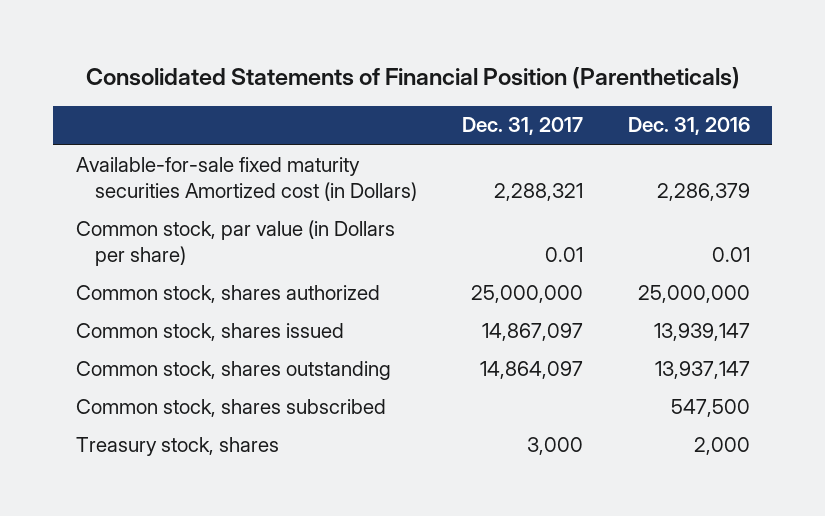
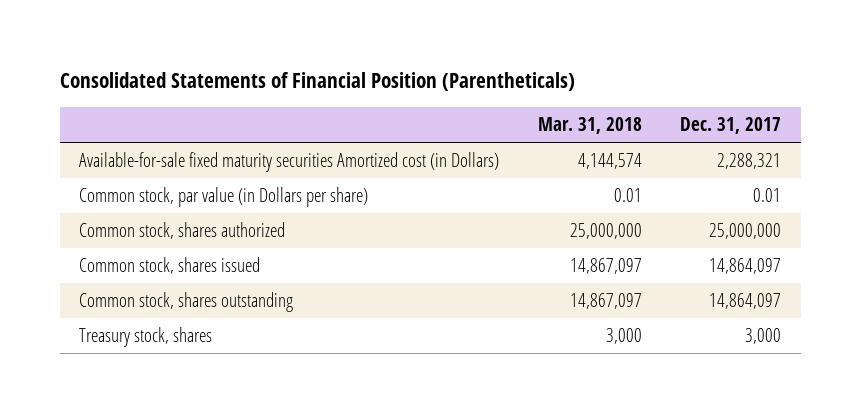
- | Dec. 31, 2017 | Dec. 31, 2016
+ | Mar. 31, 2018 | Dec. 31, 2017
- Common stock, shares issued | 14,867,097 | 13,939,147
+ Common stock, shares issued | 14,867,097 | 14,864,097
- Common stock, shares subscribed | | 547,500

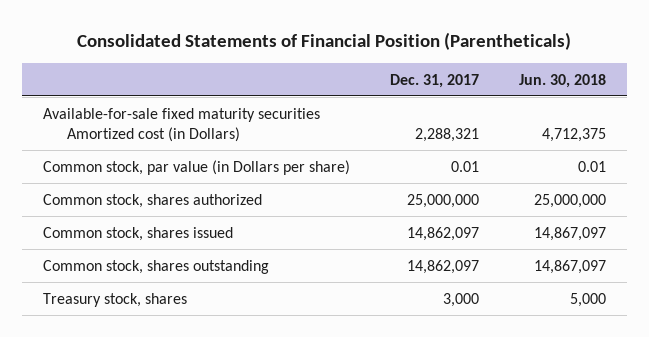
- | Mar. 31, 2018 | Dec. 31, 2017
+ | Dec. 31, 2017 | Jun. 30, 2018
- Common stock, shares issued | 14,867,097 | 14,864,097
- Common stock, shares outstanding | 14,867,097 | 14,864,097
+ Common stock, shares issued | 14,862,097 | 14,867,097
+ Common stock, shares outstanding | 14,862,097 | 14,867,097

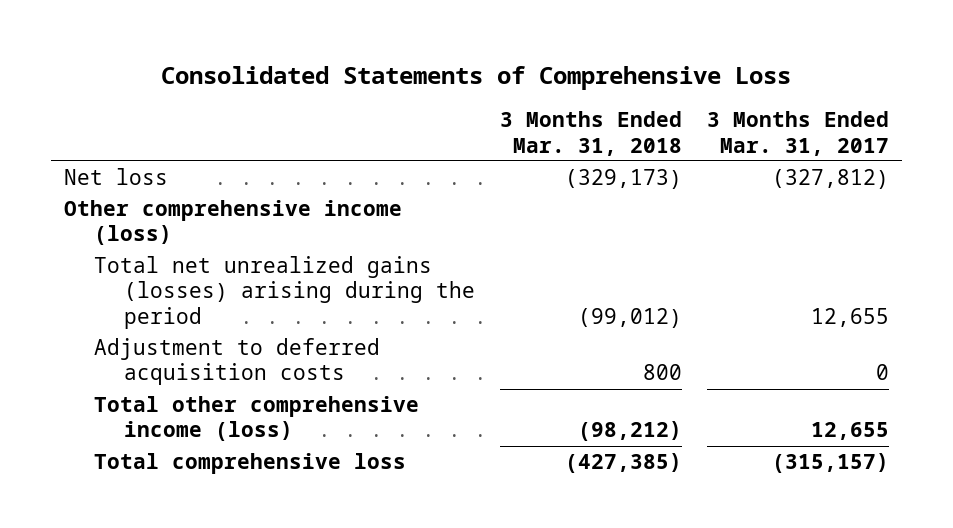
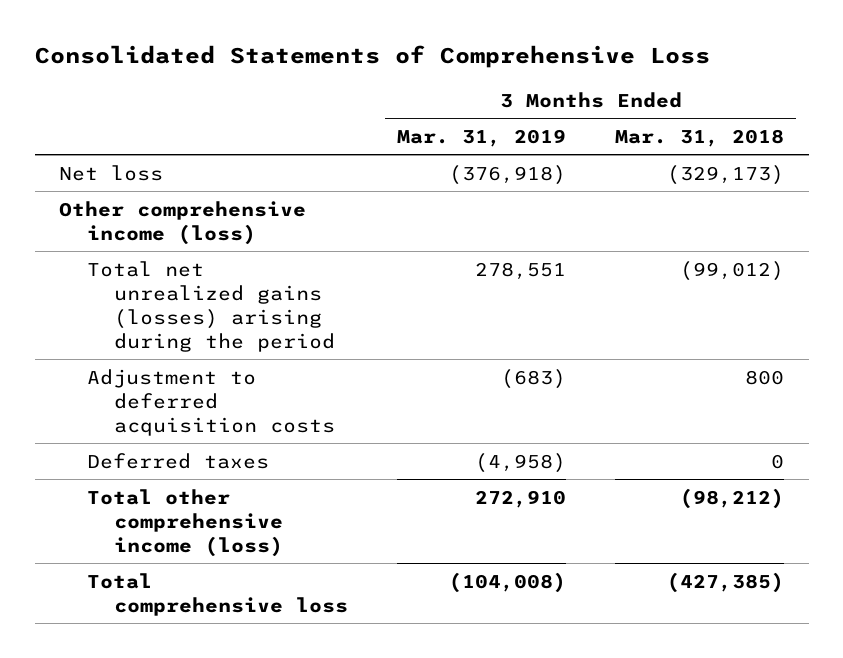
- | 3 Months Ended Mar. 31, 2018 | 3 Months Ended Mar. 31, 2017
+ | 3 Months Ended Mar. 31, 2019 | 3 Months Ended Mar. 31, 2018
+ Deferred taxes | (4,958) | 0

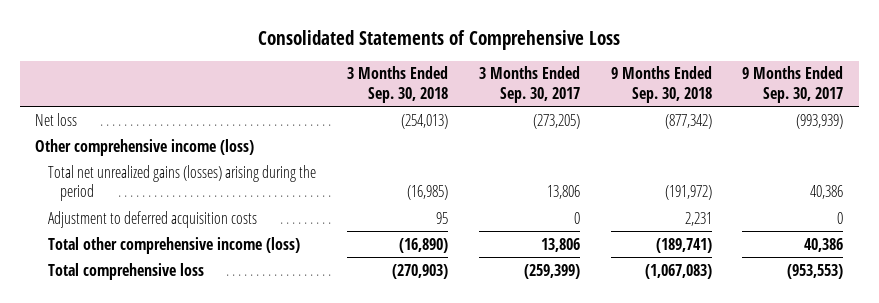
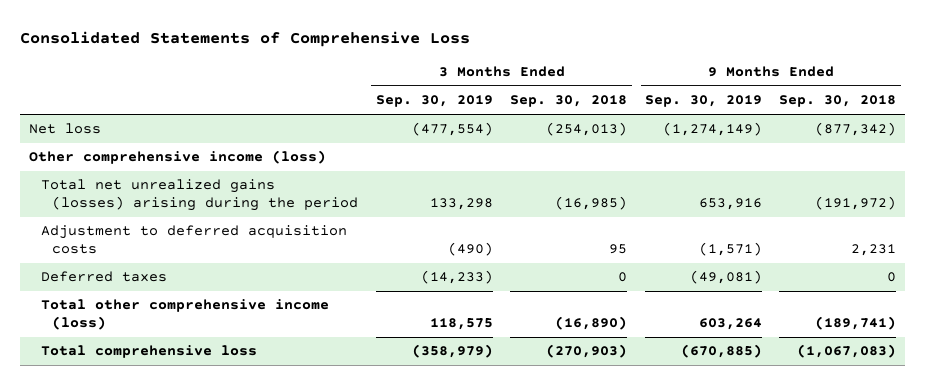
- | 3 Months Ended Sep. 30, 2018 | 3 Months Ended Sep. 30, 2017 | 9 Months Ended Sep. 30, 2018 | 9 Months Ended Sep. 30, 2017
+ | 3 Months Ended Sep. 30, 2019 | 3 Months Ended Sep. 30, 2018 | 9 Months Ended Sep. 30, 2019 | 9 Months Ended Sep. 30, 2018
+ Deferred taxes | (14,233) | 0 | (49,081) | 0

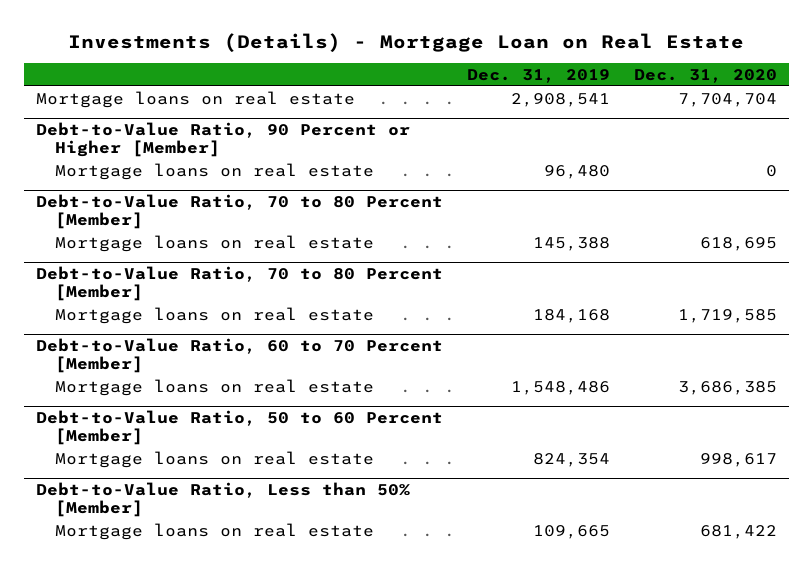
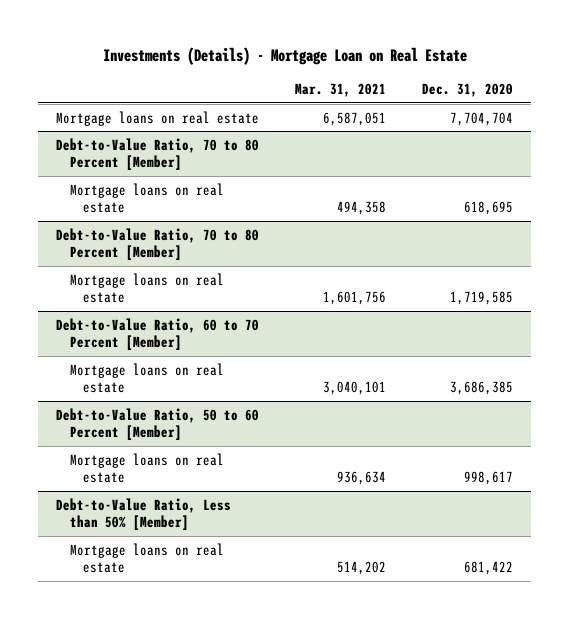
- | Dec. 31, 2019 | Dec. 31, 2020
+ | Mar. 31, 2021 | Dec. 31, 2020
- Debt-to-Value Ratio, 90 Percent or Higher [Member]
- Mortgage loans on real estate | 96,480 | 0

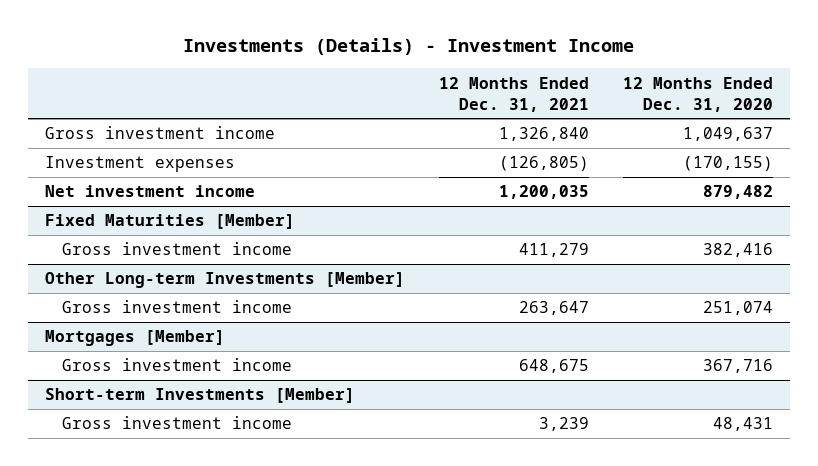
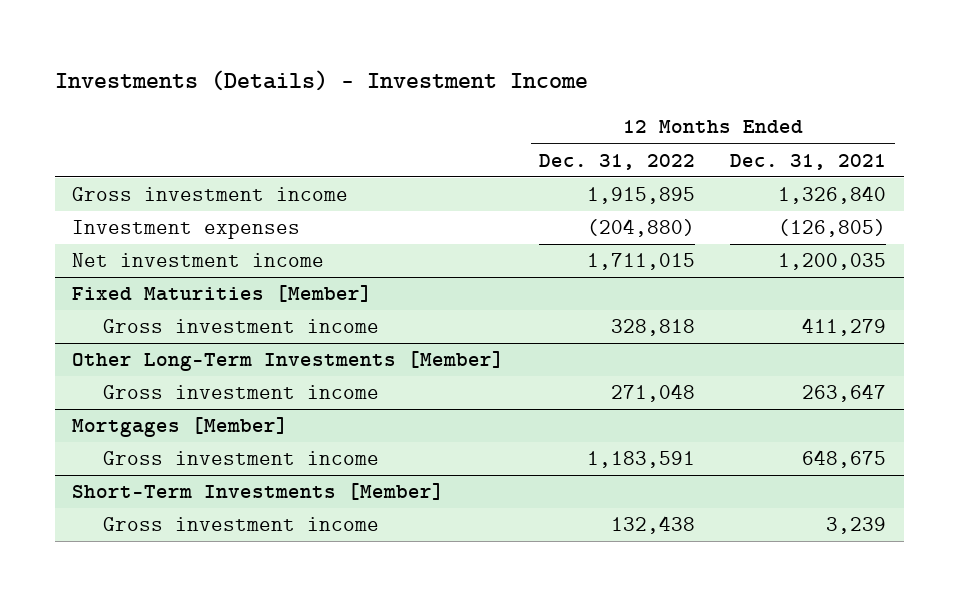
- | 12 Months Ended Dec. 31, 2021 | 12 Months Ended Dec. 31, 2020
+ | 12 Months Ended Dec. 31, 2022 | 12 Months Ended Dec. 31, 2021
- Other Long-term Investments [Member]
+ Other Long-Term Investments [Member]
- Short-term Investments [Member]
+ Short-Term Investments [Member]

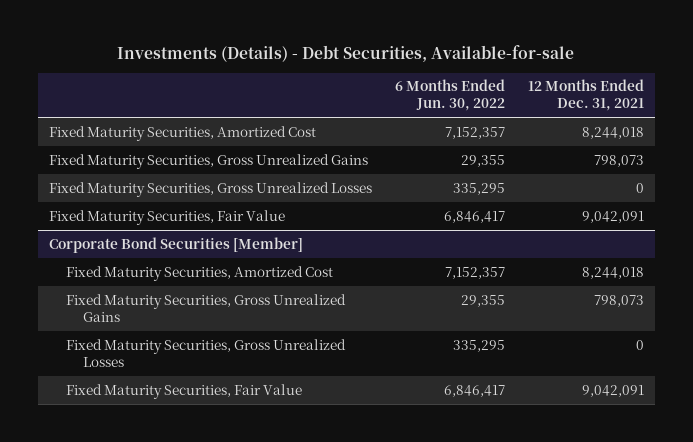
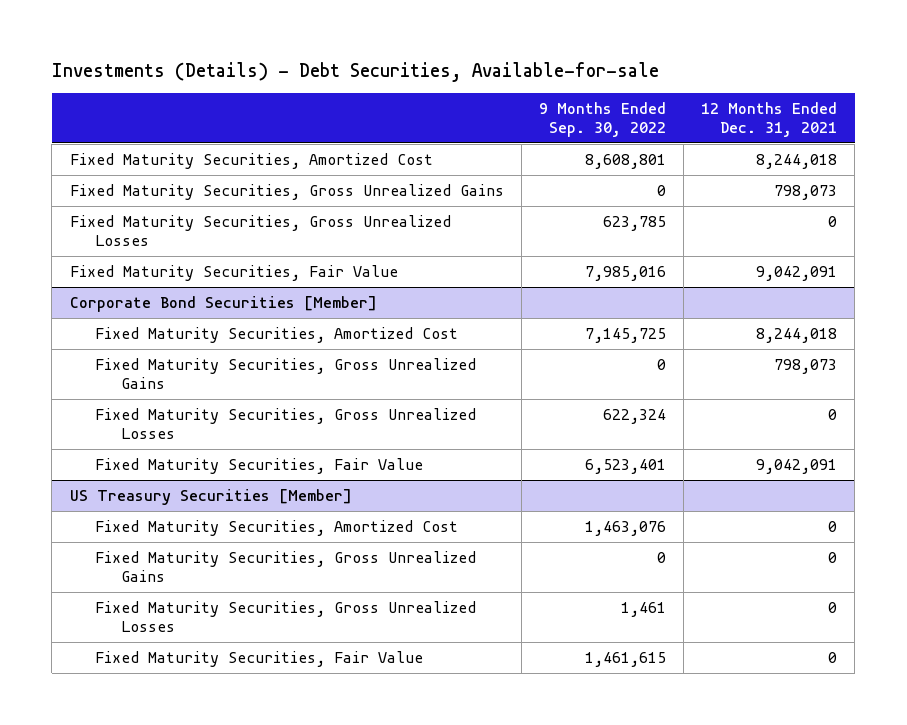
- | 6 Months Ended Jun. 30, 2022 | 12 Months Ended Dec. 31, 2021
+ | 9 Months Ended Sep. 30, 2022 | 12 Months Ended Dec. 31, 2021
+ US Treasury Securities [Member]
+ Fixed Maturity Securities, Amortized Cost | 1,463,076 | 0
+ Fixed Maturity Securities, Gross Unrealized Gains | 0 | 0
+ Fixed Maturity Securities, Gross Unrealized Losses | 1,461 | 0
+ Fixed Maturity Securities, Fair Value | 1,461,615 | 0

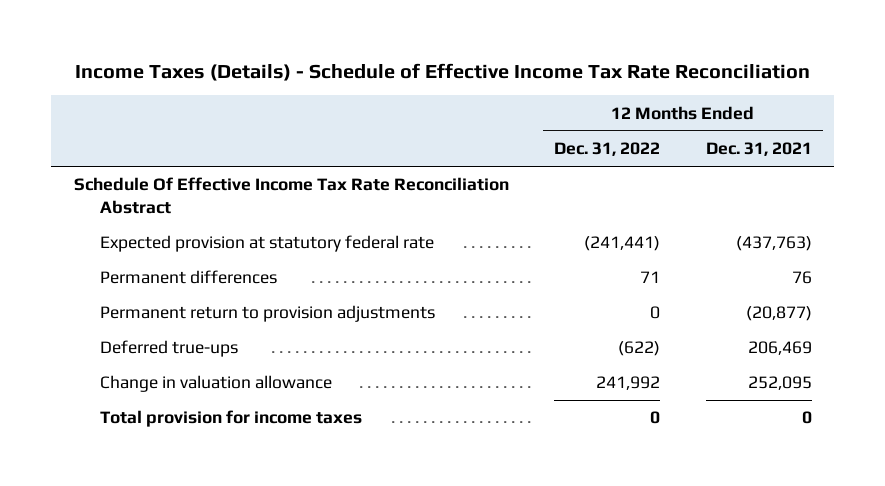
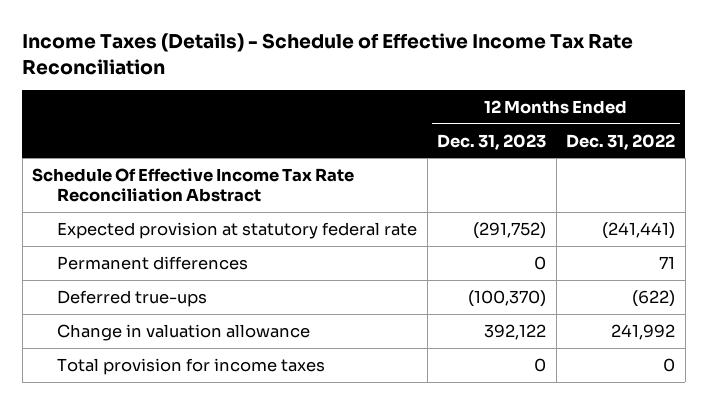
- | 12 Months Ended Dec. 31, 2022 | 12 Months Ended Dec. 31, 2021
+ | 12 Months Ended Dec. 31, 2023 | 12 Months Ended Dec. 31, 2022
- Permanent return to provision adjustments | 0 | (20,877)

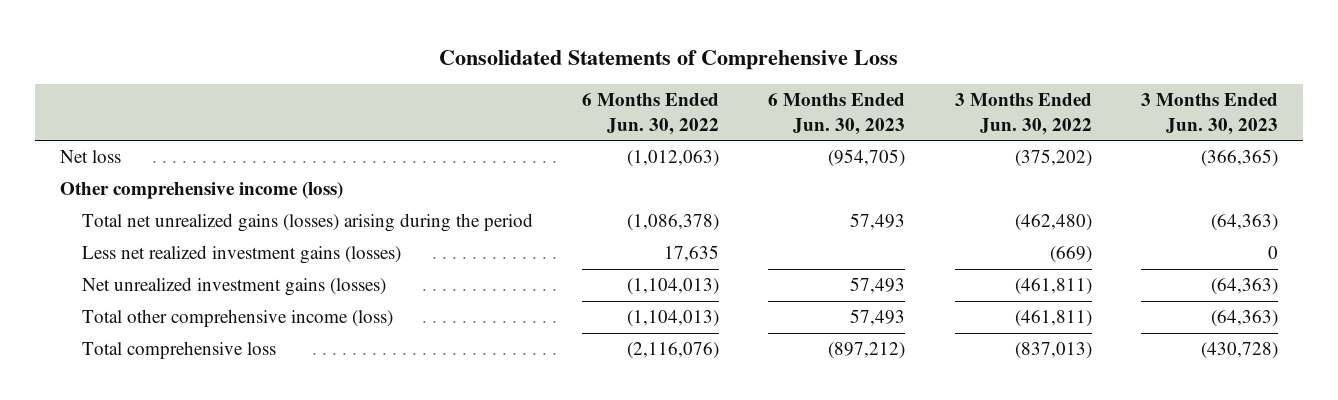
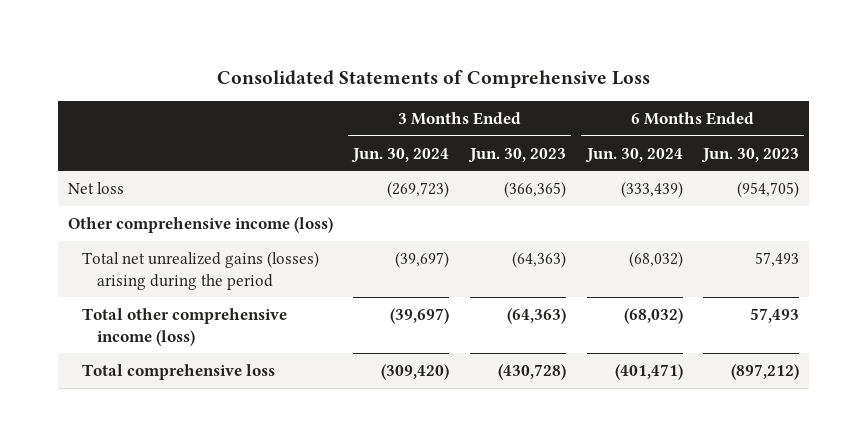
- | 6 Months Ended Jun. 30, 2022 | 6 Months Ended Jun. 30, 2023 | 3 Months Ended Jun. 30, 2022 | 3 Months Ended Jun. 30, 2023
+ | 3 Months Ended Jun. 30, 2024 | 3 Months Ended Jun. 30, 2023 | 6 Months Ended Jun. 30, 2024 | 6 Months Ended Jun. 30, 2023
- Less net realized investment gains (losses) | 17,635 | | (669) | 0
- Net unrealized investment gains (losses) | (1,104,013) | 57,493 | (461,811) | (64,363)

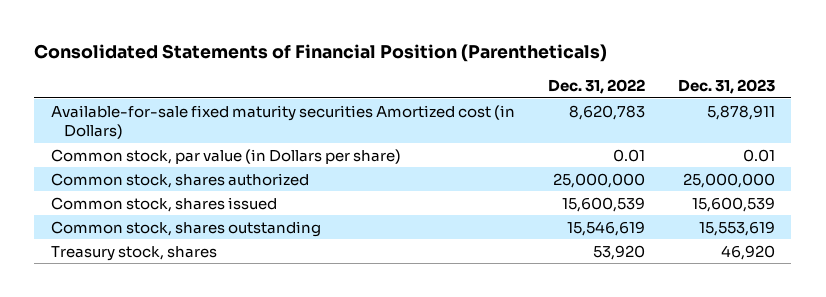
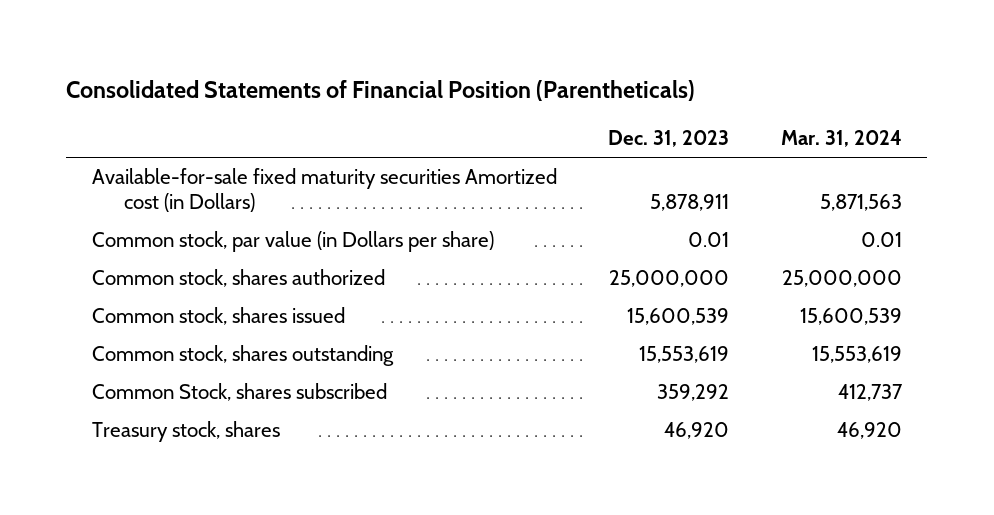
- | Dec. 31, 2022 | Dec. 31, 2023
+ | Dec. 31, 2023 | Mar. 31, 2024
+ Common Stock, shares subscribed | 359,292 | 412,737

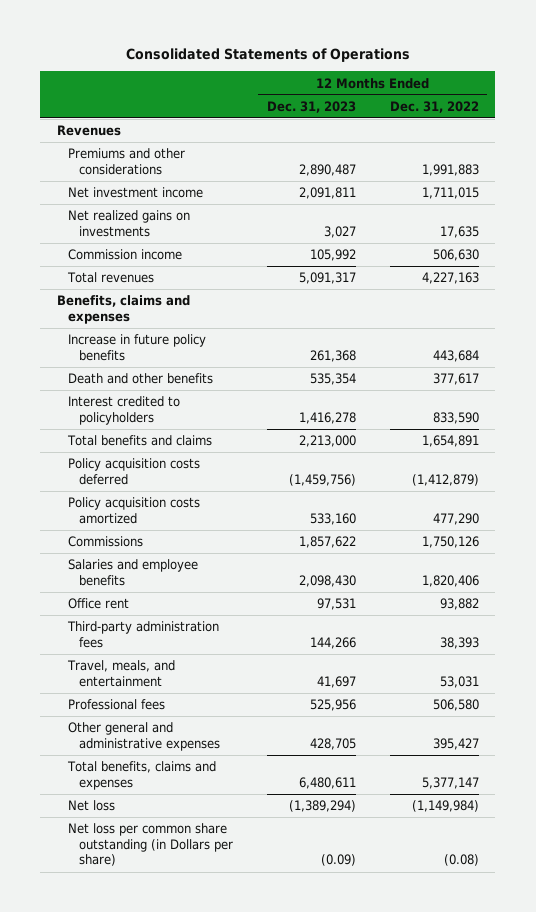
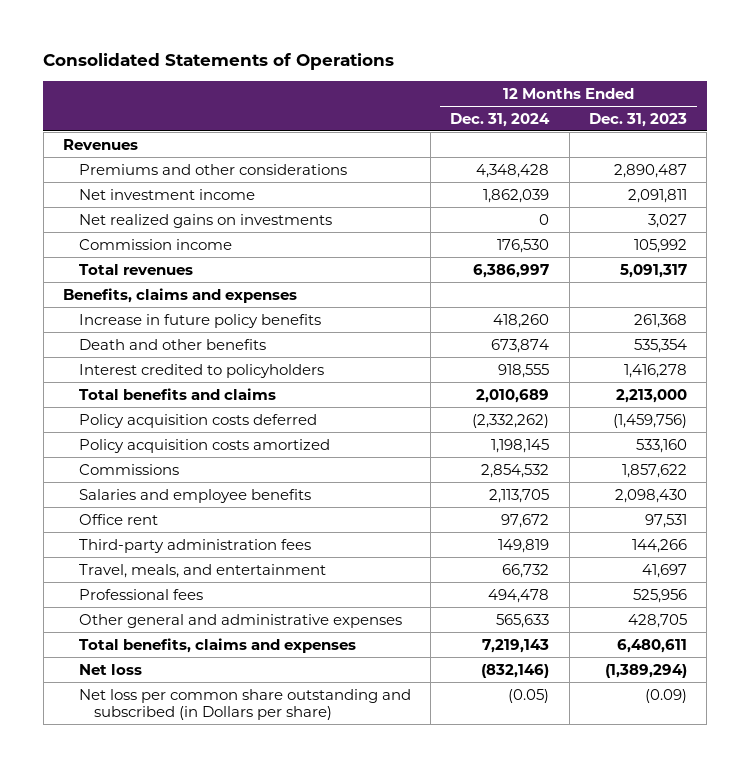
- | 12 Months Ended Dec. 31, 2023 | 12 Months Ended Dec. 31, 2022
+ | 12 Months Ended Dec. 31, 2024 | 12 Months Ended Dec. 31, 2023
- Net loss per common share outstanding (in Dollars per share) | (0.09) | (0.08)
+ Net loss per common share outstanding and subscribed (in Dollars per share) | (0.05) | (0.09)

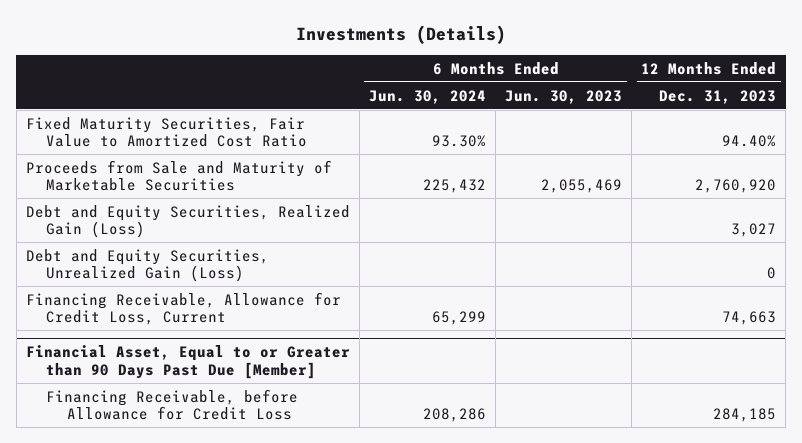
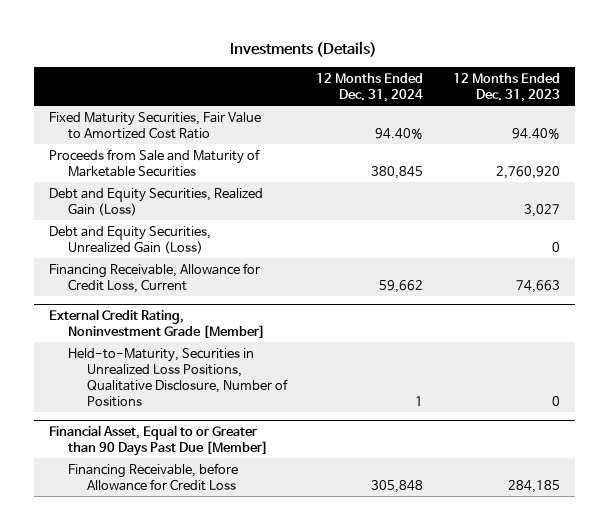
- | 6 Months Ended Jun. 30, 2024 | 6 Months Ended Jun. 30, 2023 | 12 Months Ended Dec. 31, 2023
+ | 12 Months Ended Dec. 31, 2024 | 12 Months Ended Dec. 31, 2023
+ External Credit Rating, Noninvestment Grade [Member]
+ Held-to-Maturity, Securities in Unrealized Loss Positions, Qualitative Disclosure, Number of Positions | 1 | 0

